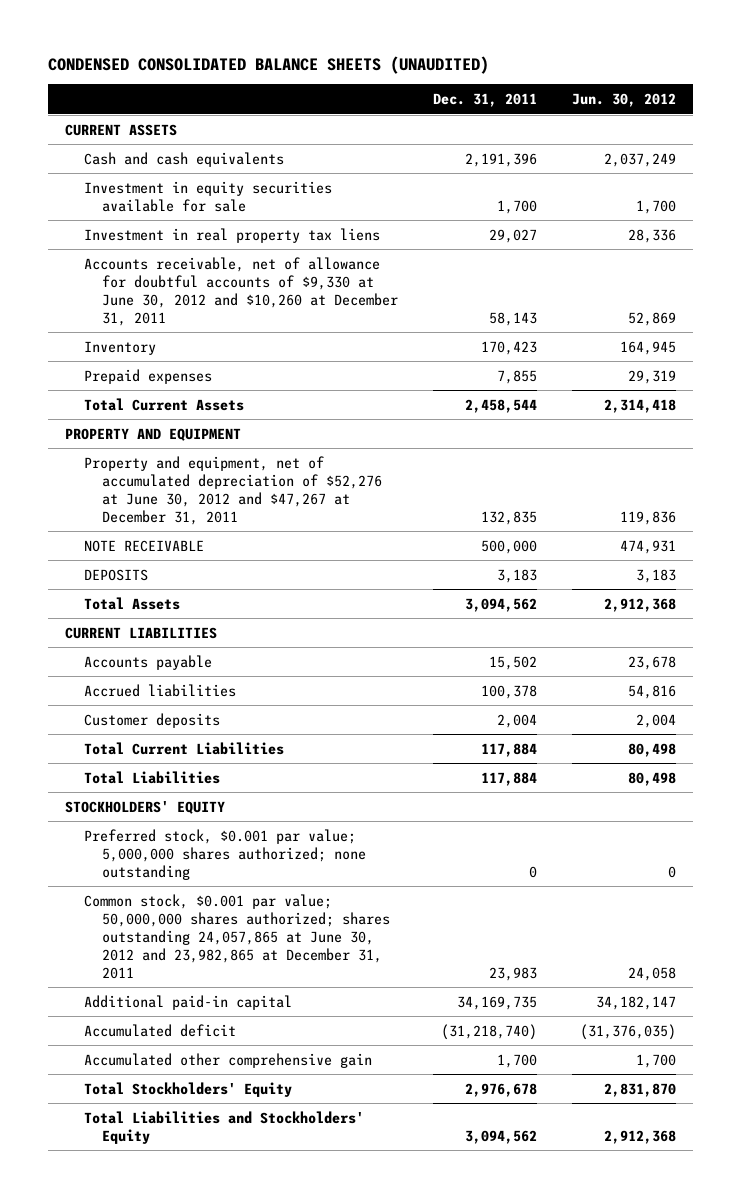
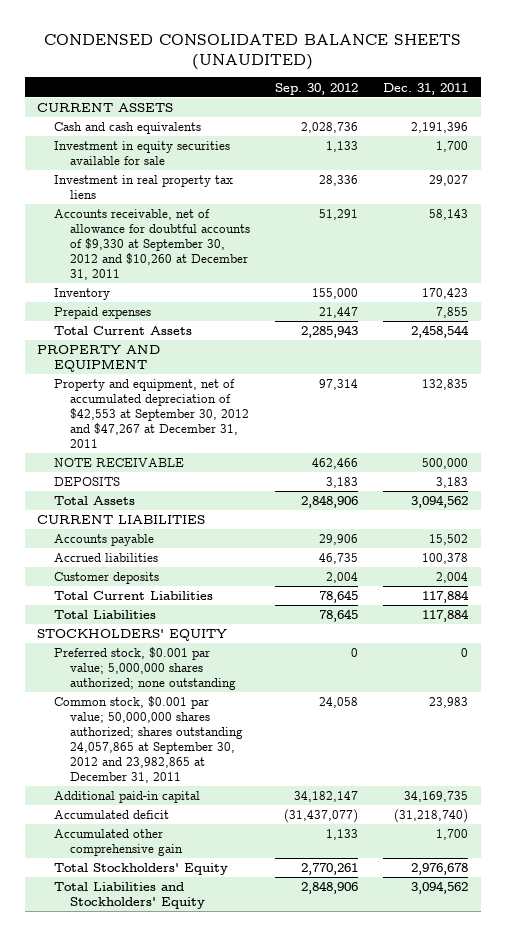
- | Dec. 31, 2011 | Jun. 30, 2012
+ | Sep. 30, 2012 | Dec. 31, 2011
- Accounts receivable, net of allowance for doubtful accounts of $9,330 at June 30, 2012 and $10,260 at December 31, 2011 | 58,143 | 52,869
+ Accounts receivable, net of allowance for doubtful accounts of $9,330 at September 30, 2012 and $10,260 at December 31, 2011 | 51,291 | 58,143
- Property and equipment, net of accumulated depreciation of $52,276 at June 30, 2012 and $47,267 at December 31, 2011 | 132,835 | 119,836
+ Property and equipment, net of accumulated depreciation of $42,553 at September 30, 2012 and $47,267 at December 31, 2011 | 97,314 | 132,835
- Common stock, $0.001 par value; 50,000,000 shares authorized; shares outstanding 24,057,865 at June 30, 2012 and 23,982,865 at December 31, 2011 | 23,983 | 24,058
+ Common stock, $0.001 par value; 50,000,000 shares authorized; shares outstanding 24,057,865 at September 30, 2012 and 23,982,865 at December 31, 2011 | 24,058 | 23,983

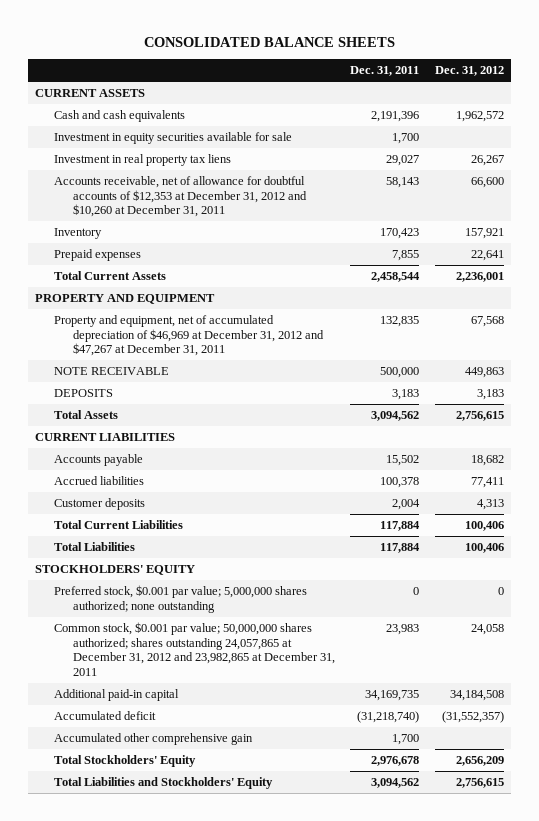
- CONDENSED CONSOLIDATED BALANCE SHEETS (UNAUDITED)
+ CONSOLIDATED BALANCE SHEETS
- | Sep. 30, 2012 | Dec. 31, 2011
+ | Dec. 31, 2011 | Dec. 31, 2012
- Accounts receivable, net of allowance for doubtful accounts of $9,330 at September 30, 2012 and $10,260 at December 31, 2011 | 51,291 | 58,143
+ Accounts receivable, net of allowance for doubtful accounts of $12,353 at December 31, 2012 and $10,260 at December 31, 2011 | 58,143 | 66,600
- Property and equipment, net of accumulated depreciation of $42,553 at September 30, 2012 and $47,267 at December 31, 2011 | 97,314 | 132,835
+ Property and equipment, net of accumulated depreciation of $46,969 at December 31, 2012 and $47,267 at December 31, 2011 | 132,835 | 67,568
- Common stock, $0.001 par value; 50,000,000 shares authorized; shares outstanding 24,057,865 at September 30, 2012 and 23,982,865 at December 31, 2011 | 24,058 | 23,983
+ Common stock, $0.001 par value; 50,000,000 shares authorized; shares outstanding 24,057,865 at December 31, 2012 and 23,982,865 at December 31, 2011 | 23,983 | 24,058

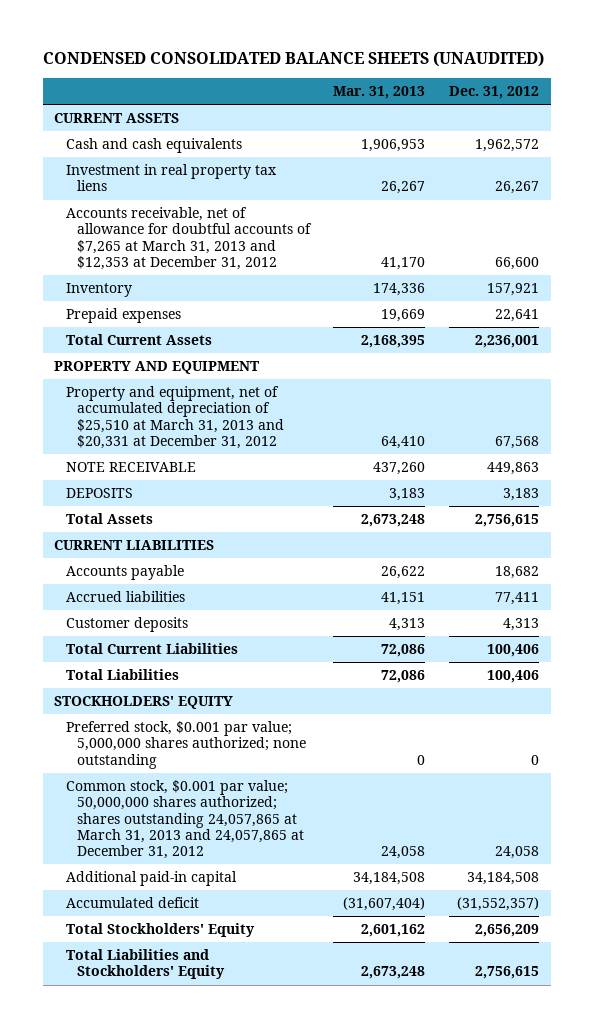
- CONSOLIDATED BALANCE SHEETS
+ CONDENSED CONSOLIDATED BALANCE SHEETS (UNAUDITED)
- | Dec. 31, 2011 | Dec. 31, 2012
+ | Mar. 31, 2013 | Dec. 31, 2012
- Investment in equity securities available for sale | 1,700 |
- Accounts receivable, net of allowance for doubtful accounts of $12,353 at December 31, 2012 and $10,260 at December 31, 2011 | 58,143 | 66,600
+ Accounts receivable, net of allowance for doubtful accounts of $7,265 at March 31, 2013 and $12,353 at December 31, 2012 | 41,170 | 66,600
- Property and equipment, net of accumulated depreciation of $46,969 at December 31, 2012 and $47,267 at December 31, 2011 | 132,835 | 67,568
+ Property and equipment, net of accumulated depreciation of $25,510 at March 31, 2013 and $20,331 at December 31, 2012 | 64,410 | 67,568
- Common stock, $0.001 par value; 50,000,000 shares authorized; shares outstanding 24,057,865 at December 31, 2012 and 23,982,865 at December 31, 2011 | 23,983 | 24,058
+ Common stock, $0.001 par value; 50,000,000 shares authorized; shares outstanding 24,057,865 at March 31, 2013 and 24,057,865 at December 31, 2012 | 24,058 | 24,058
- Accumulated other comprehensive gain | 1,700 |

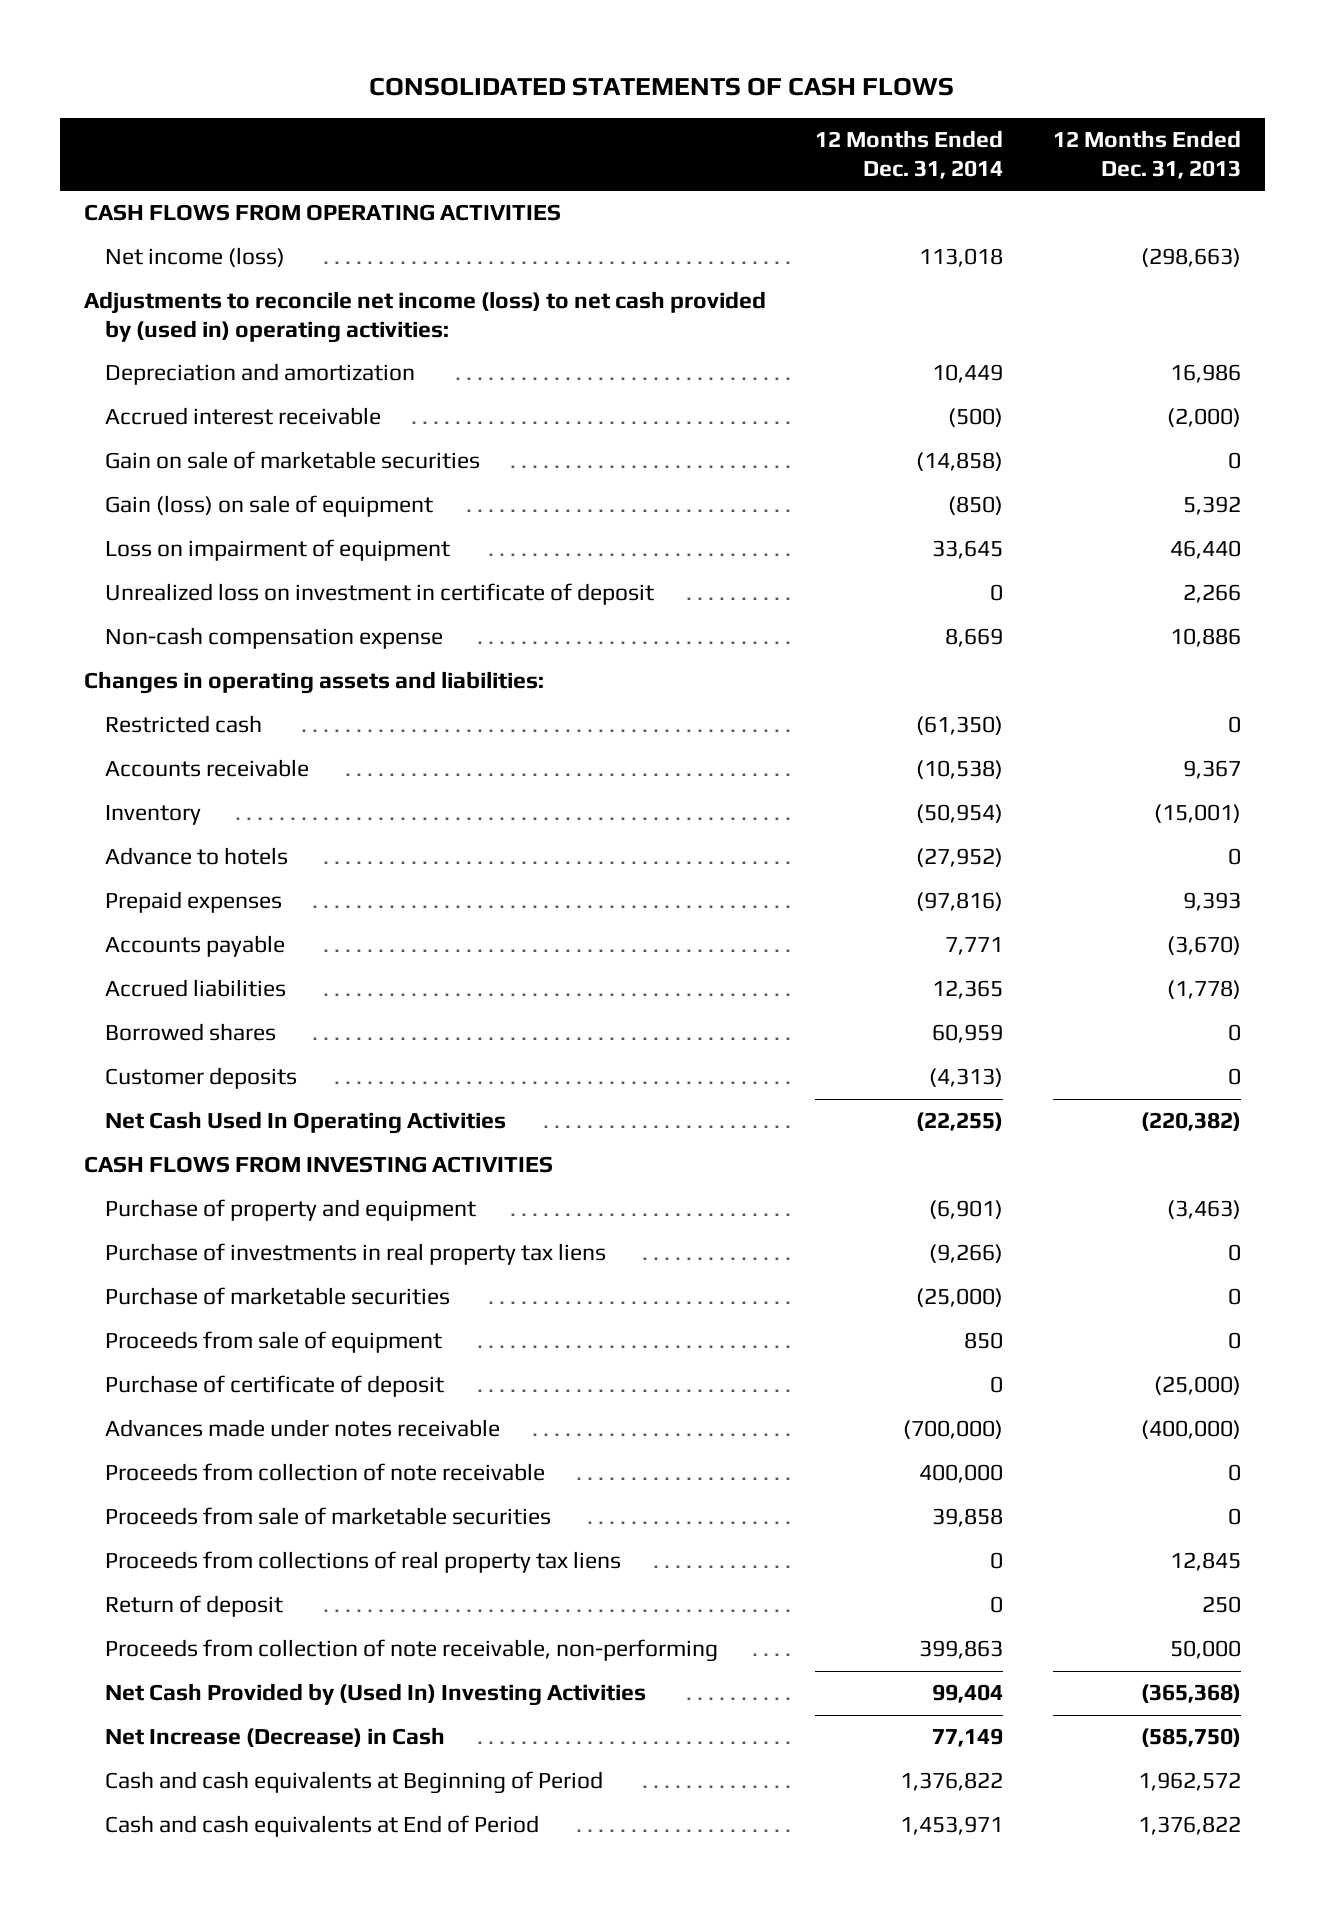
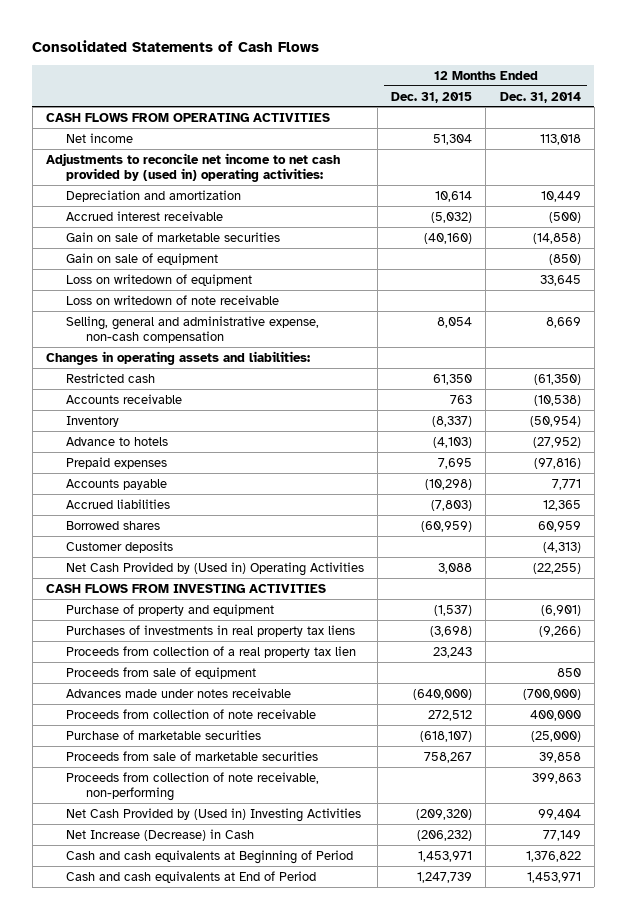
- CONSOLIDATED STATEMENTS OF CASH FLOWS
+ Consolidated Statements of Cash Flows
- | 12 Months Ended Dec. 31, 2014 | 12 Months Ended Dec. 31, 2013
+ | 12 Months Ended Dec. 31, 2015 | 12 Months Ended Dec. 31, 2014
- Net income (loss) | 113,018 | (298,663)
- Adjustments to reconcile net income (loss) to net cash provided by (used in) operating activities:
+ Net income | 51,304 | 113,018
+ Adjustments to reconcile net income to net cash provided by (used in) operating activities:
- Gain (loss) on sale of equipment | (850) | 5,392
- Loss on impairment of equipment | 33,645 | 46,440
- Unrealized loss on investment in certificate of deposit | 0 | 2,266
- Non-cash compensation expense | 8,669 | 10,886
+ Gain on sale of equipment | | (850)
+ Loss on writedown of equipment | | 33,645
+ Loss on writedown of note receivable
+ Selling, general and administrative expense, non-cash compensation | 8,054 | 8,669
- Net Cash Used In Operating Activities | (22,255) | (220,382)
+ Net Cash Provided by (Used in) Operating Activities | 3,088 | (22,255)
- Purchase of investments in real property tax liens | (9,266) | 0
+ Purchases of investments in real property tax liens | (3,698) | (9,266)
+ Proceeds from collection of a real property tax lien | 23,243 |
- Purchase of certificate of deposit | 0 | (25,000)
moved down: Purchase of marketable securities | (618,107) | (25,000)
- Proceeds from collections of real property tax liens | 0 | 12,845
- Return of deposit | 0 | 250
- Net Cash Provided by (Used In) Investing Activities | 99,404 | (365,368)
+ Net Cash Provided by (Used in) Investing Activities | (209,320) | 99,404

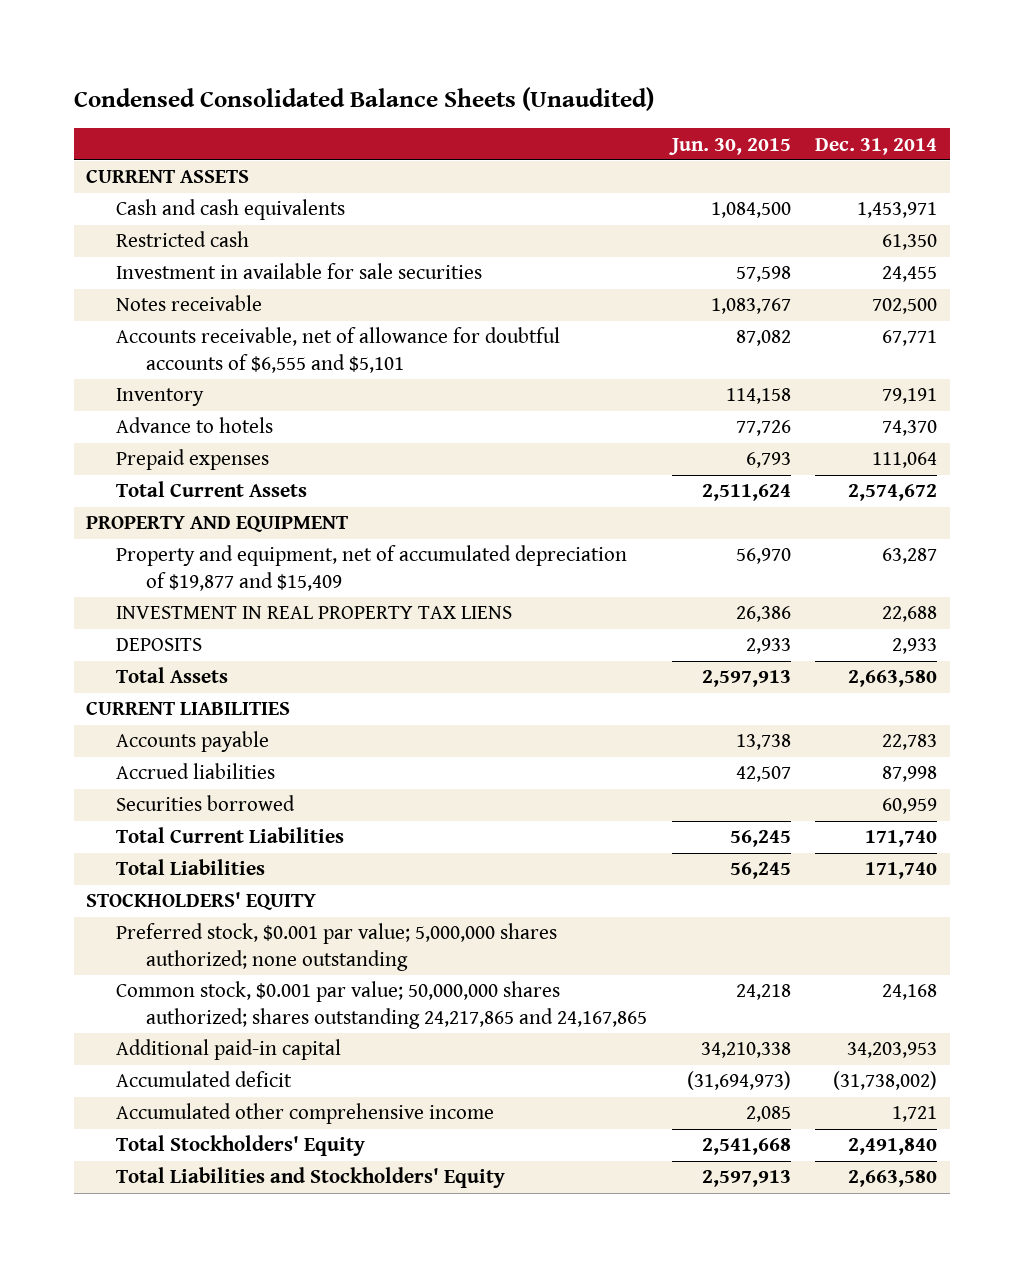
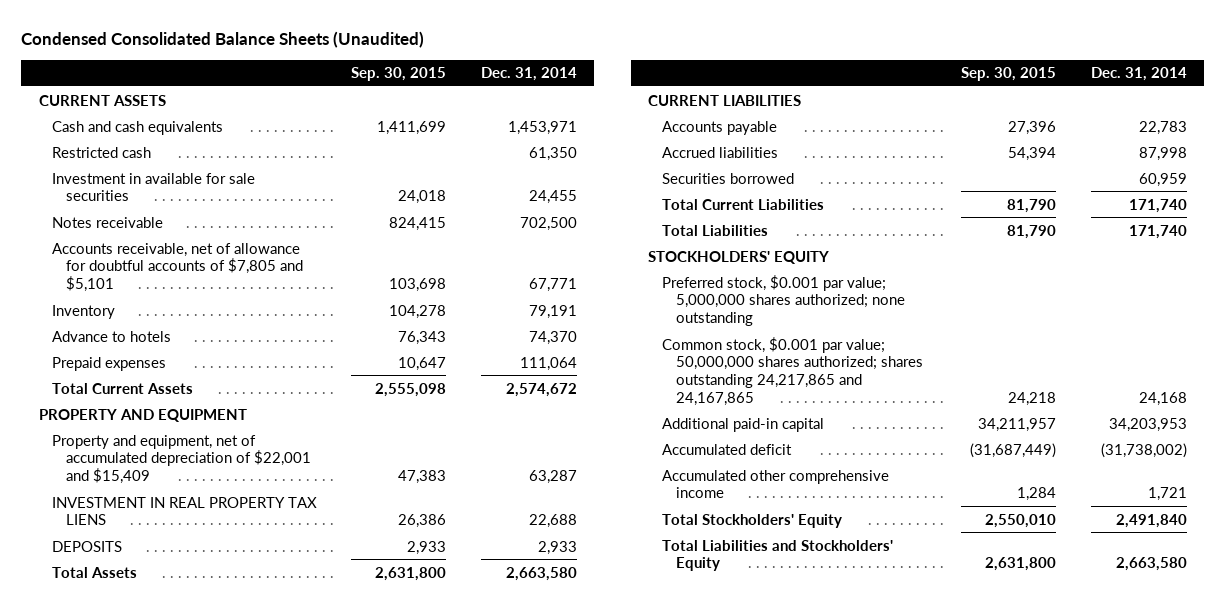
- | Jun. 30, 2015 | Dec. 31, 2014
+ | Sep. 30, 2015 | Dec. 31, 2014
- Accounts receivable, net of allowance for doubtful accounts of $6,555 and $5,101 | 87,082 | 67,771
+ Accounts receivable, net of allowance for doubtful accounts of $7,805 and $5,101 | 103,698 | 67,771
- Property and equipment, net of accumulated depreciation of $19,877 and $15,409 | 56,970 | 63,287
+ Property and equipment, net of accumulated depreciation of $22,001 and $15,409 | 47,383 | 63,287

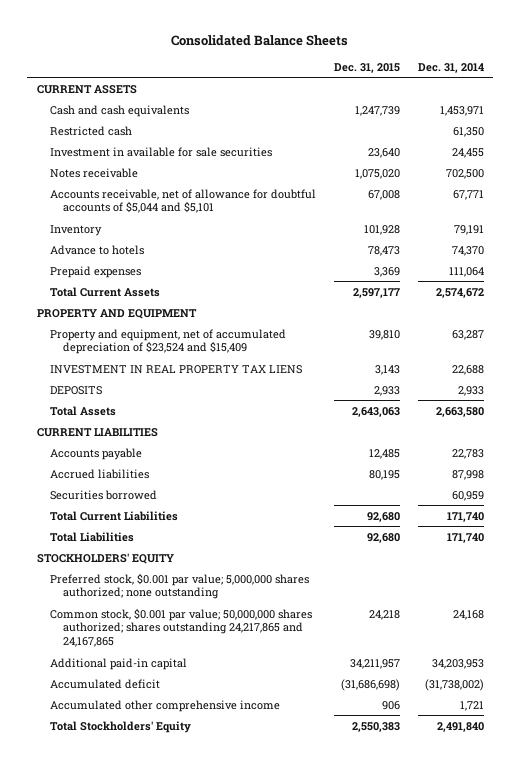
- Condensed Consolidated Balance Sheets (Unaudited)
+ Consolidated Balance Sheets
- | Sep. 30, 2015 | Dec. 31, 2014
+ | Dec. 31, 2015 | Dec. 31, 2014
- Accounts receivable, net of allowance for doubtful accounts of $7,805 and $5,101 | 103,698 | 67,771
+ Accounts receivable, net of allowance for doubtful accounts of $5,044 and $5,101 | 67,008 | 67,771
- Property and equipment, net of accumulated depreciation of $22,001 and $15,409 | 47,383 | 63,287
+ Property and equipment, net of accumulated depreciation of $23,524 and $15,409 | 39,810 | 63,287
- Total Liabilities and Stockholders' Equity | 2,631,800 | 2,663,580

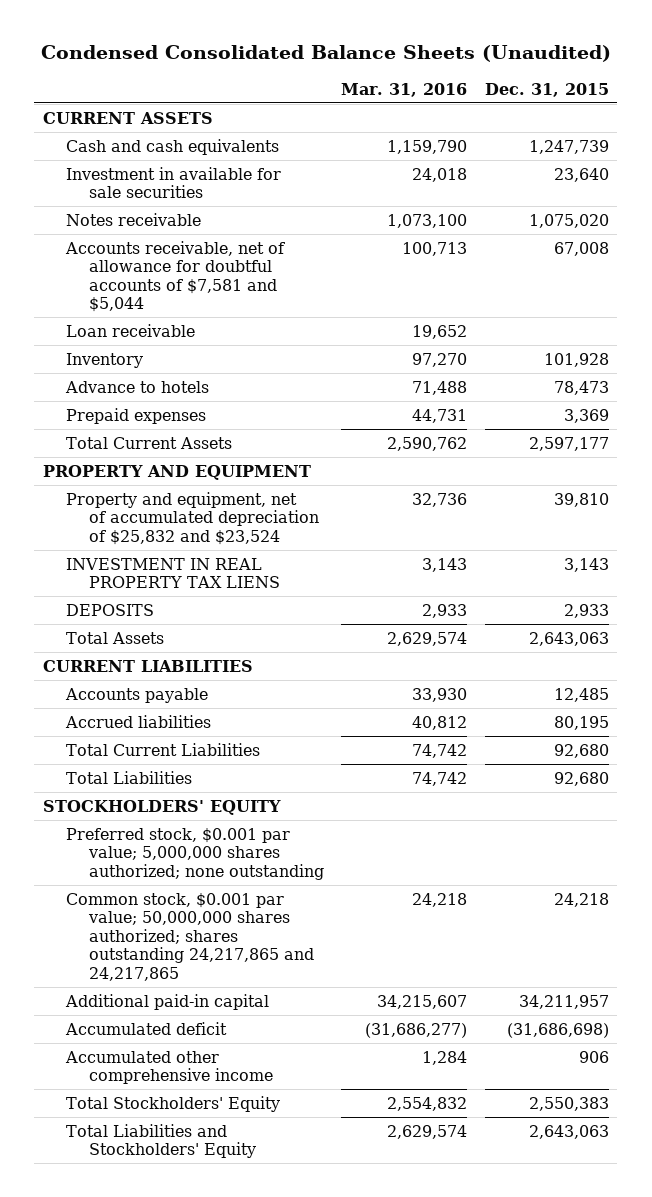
- Consolidated Balance Sheets
+ Condensed Consolidated Balance Sheets (Unaudited)
- | Dec. 31, 2015 | Dec. 31, 2014
+ | Mar. 31, 2016 | Dec. 31, 2015
- Restricted cash | | 61,350
- Accounts receivable, net of allowance for doubtful accounts of $5,044 and $5,101 | 67,008 | 67,771
+ Accounts receivable, net of allowance for doubtful accounts of $7,581 and $5,044 | 100,713 | 67,008
+ Loan receivable | 19,652 |
- Property and equipment, net of accumulated depreciation of $23,524 and $15,409 | 39,810 | 63,287
+ Property and equipment, net of accumulated depreciation of $25,832 and $23,524 | 32,736 | 39,810
- Securities borrowed | | 60,959
- Common stock, $0.001 par value; 50,000,000 shares authorized; shares outstanding 24,217,865 and 24,167,865 | 24,218 | 24,168
+ Common stock, $0.001 par value; 50,000,000 shares authorized; shares outstanding 24,217,865 and 24,217,865 | 24,218 | 24,218
+ Total Liabilities and Stockholders' Equity | 2,629,574 | 2,643,063

